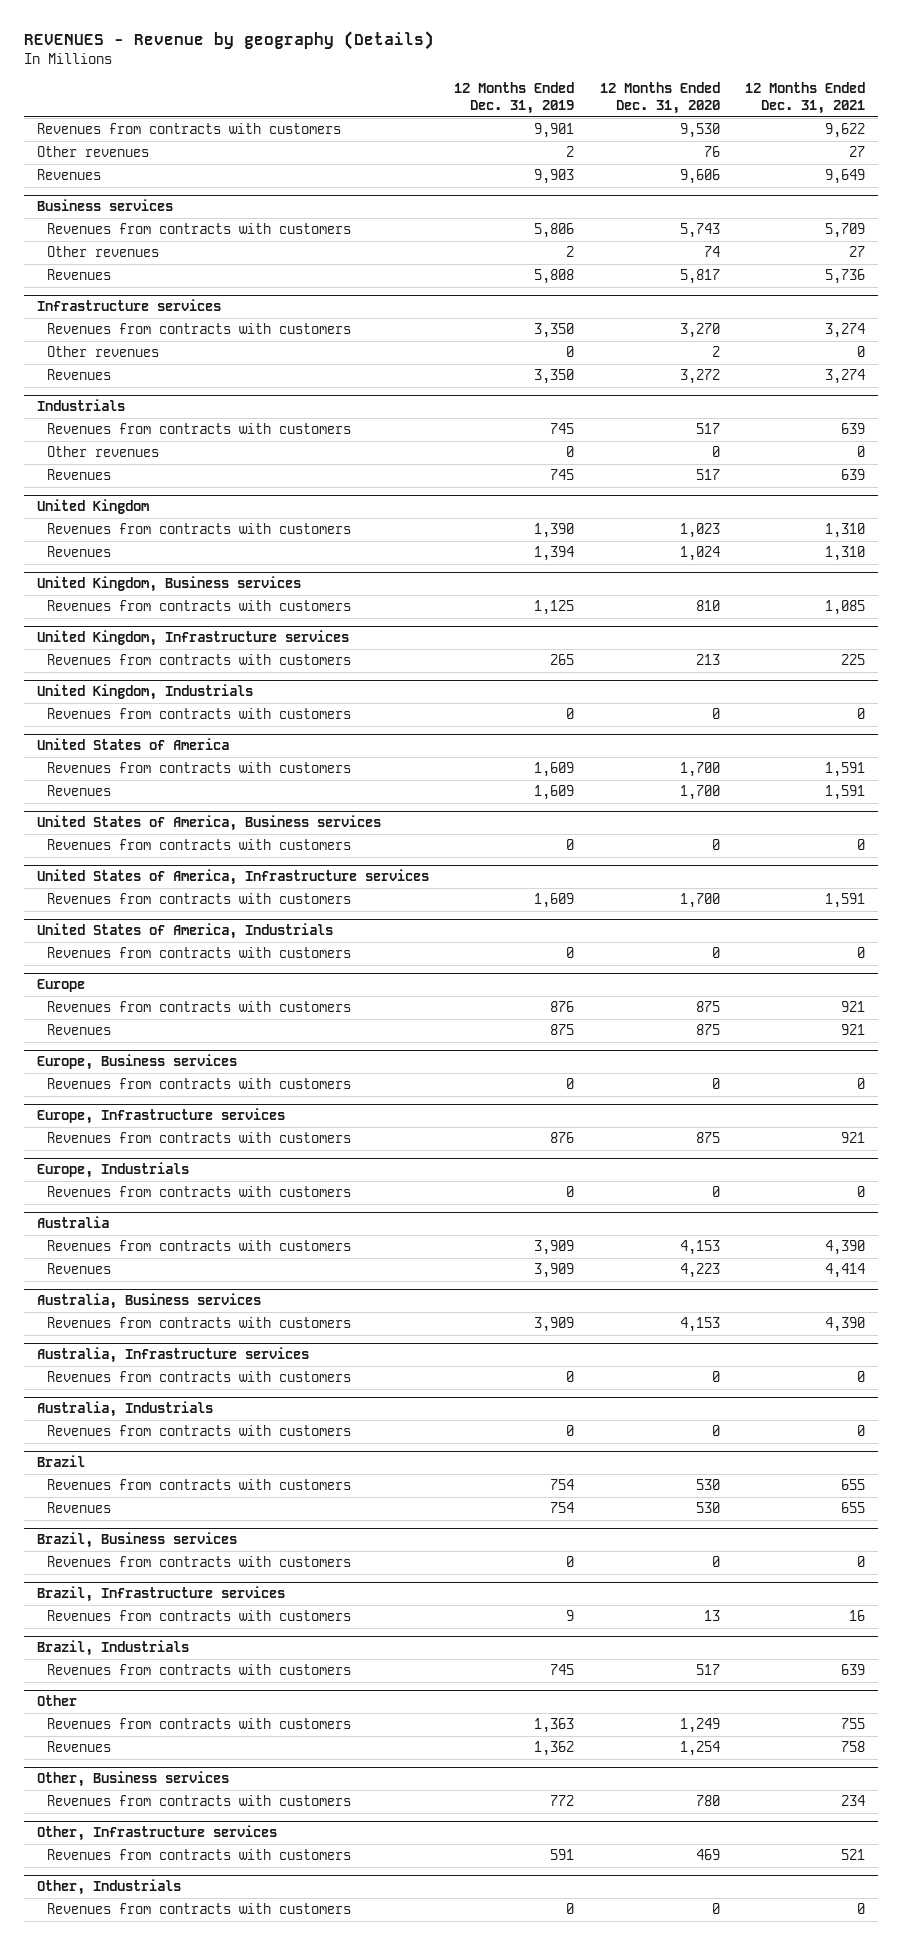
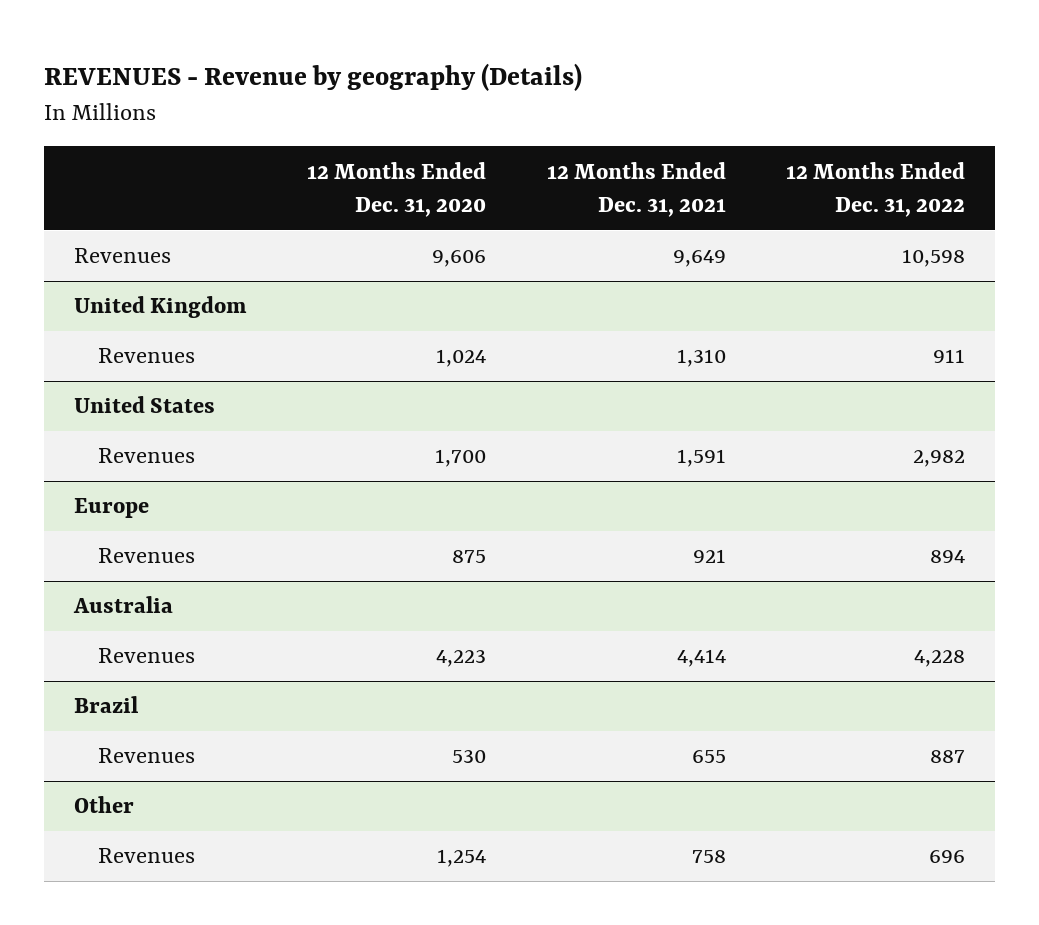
- | 12 Months Ended Dec. 31, 2019 | 12 Months Ended Dec. 31, 2020 | 12 Months Ended Dec. 31, 2021
+ | 12 Months Ended Dec. 31, 2020 | 12 Months Ended Dec. 31, 2021 | 12 Months Ended Dec. 31, 2022
- Revenues from contracts with customers | 9,901 | 9,530 | 9,622
- Other revenues | 2 | 76 | 27
- Business services
- Revenues from contracts with customers | 5,806 | 5,743 | 5,709
- Other revenues | 2 | 74 | 27
- Revenues | 5,808 | 5,817 | 5,736
- Infrastructure services
- Revenues from contracts with customers | 3,350 | 3,270 | 3,274
- Other revenues | 0 | 2 | 0
- Revenues | 3,350 | 3,272 | 3,274
- Industrials
- Revenues from contracts with customers | 745 | 517 | 639
- Other revenues | 0 | 0 | 0
- Revenues | 745 | 517 | 639
@ United Kingdom
- Revenues from contracts with customers | 1,390 | 1,023 | 1,310
- United Kingdom, Business services
- Revenues from contracts with customers | 1,125 | 810 | 1,085
- United Kingdom, Infrastructure services
- Revenues from contracts with customers | 265 | 213 | 225
- United Kingdom, Industrials
- Revenues from contracts with customers | 0 | 0 | 0
- United States of America
- Revenues from contracts with customers | 1,609 | 1,700 | 1,591
+ United States
- United States of America, Business services
- Revenues from contracts with customers | 0 | 0 | 0
- United States of America, Infrastructure services
- Revenues from contracts with customers | 1,609 | 1,700 | 1,591
- United States of America, Industrials
- Revenues from contracts with customers | 0 | 0 | 0
@ Europe
- Revenues from contracts with customers | 876 | 875 | 921
- Europe, Business services
- Revenues from contracts with customers | 0 | 0 | 0
- Europe, Infrastructure services
- Revenues from contracts with customers | 876 | 875 | 921
- Europe, Industrials
- Revenues from contracts with customers | 0 | 0 | 0
@ Australia
- Revenues from contracts with customers | 3,909 | 4,153 | 4,390
- Australia, Business services
- Revenues from contracts with customers | 3,909 | 4,153 | 4,390
- Australia, Infrastructure services
- Revenues from contracts with customers | 0 | 0 | 0
- Australia, Industrials
- Revenues from contracts with customers | 0 | 0 | 0
@ Brazil
- Revenues from contracts with customers | 754 | 530 | 655
- Brazil, Business services
- Revenues from contracts with customers | 0 | 0 | 0
- Brazil, Infrastructure services
- Revenues from contracts with customers | 9 | 13 | 16
- Brazil, Industrials
- Revenues from contracts with customers | 745 | 517 | 639
@ Other
- Revenues from contracts with customers | 1,363 | 1,249 | 755
- Other, Business services
- Revenues from contracts with customers | 772 | 780 | 234
- Other, Infrastructure services
- Revenues from contracts with customers | 591 | 469 | 521
- Other, Industrials
- Revenues from contracts with customers | 0 | 0 | 0

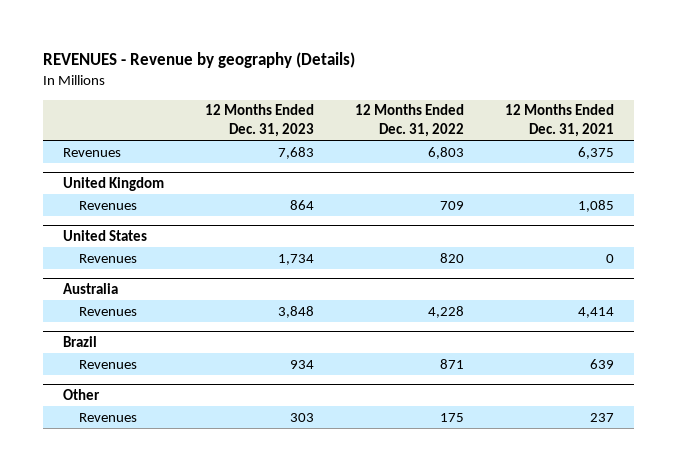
- | 12 Months Ended Dec. 31, 2020 | 12 Months Ended Dec. 31, 2021 | 12 Months Ended Dec. 31, 2022
+ | 12 Months Ended Dec. 31, 2023 | 12 Months Ended Dec. 31, 2022 | 12 Months Ended Dec. 31, 2021
- Revenues | 9,606 | 9,649 | 10,598
+ Revenues | 7,683 | 6,803 | 6,375
@ United Kingdom
- Revenues | 1,024 | 1,310 | 911
+ Revenues | 864 | 709 | 1,085
@ United States
- Revenues | 1,700 | 1,591 | 2,982
- Europe
- Revenues | 875 | 921 | 894
@ United States
+ Revenues | 1,734 | 820 | 0
@ Brazil
- Revenues | 530 | 655 | 887
+ Revenues | 934 | 871 | 639
@ Other
- Revenues | 1,254 | 758 | 696
+ Revenues | 303 | 175 | 237

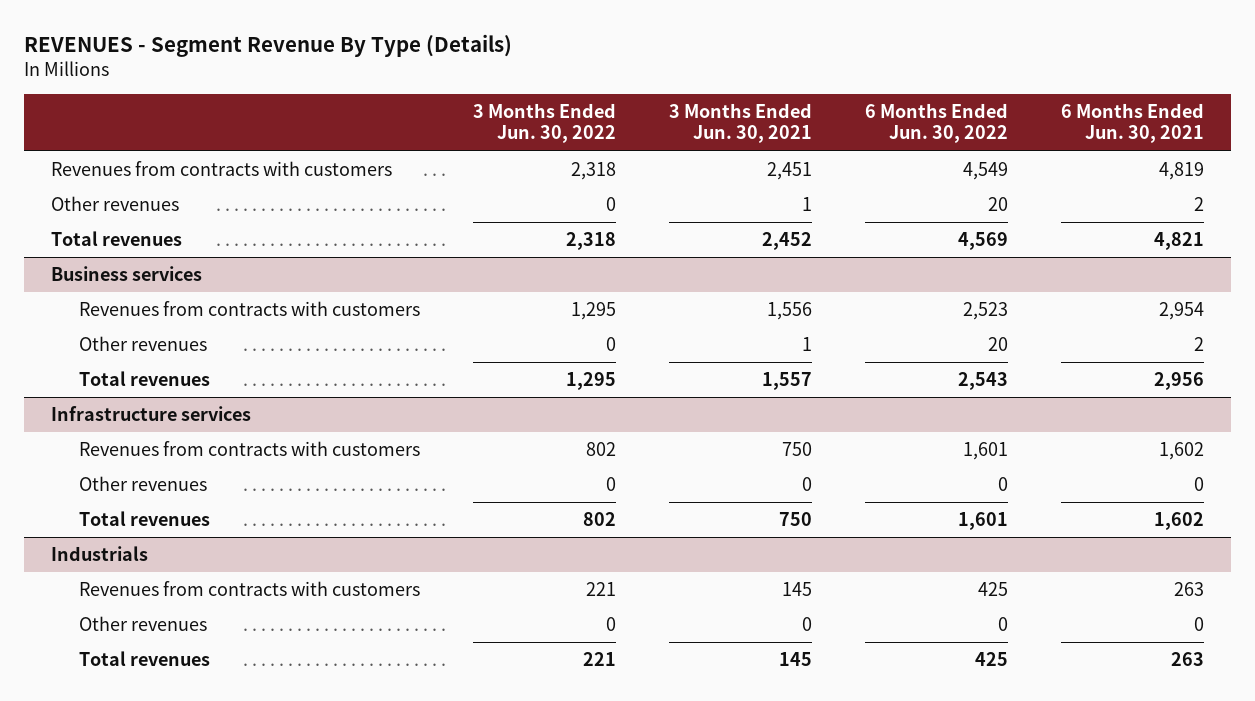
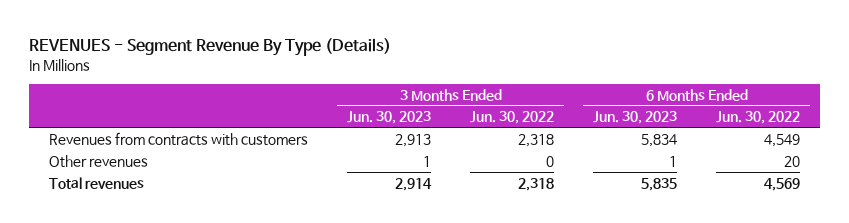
- | 3 Months Ended Jun. 30, 2022 | 3 Months Ended Jun. 30, 2021 | 6 Months Ended Jun. 30, 2022 | 6 Months Ended Jun. 30, 2021
+ | 3 Months Ended Jun. 30, 2023 | 3 Months Ended Jun. 30, 2022 | 6 Months Ended Jun. 30, 2023 | 6 Months Ended Jun. 30, 2022
- Business services
- Revenues from contracts with customers | 1,295 | 1,556 | 2,523 | 2,954
- Other revenues | 0 | 1 | 20 | 2
- Total revenues | 1,295 | 1,557 | 2,543 | 2,956
- Infrastructure services
- Revenues from contracts with customers | 802 | 750 | 1,601 | 1,602
- Other revenues | 0 | 0 | 0 | 0
- Total revenues | 802 | 750 | 1,601 | 1,602
- Industrials
- Revenues from contracts with customers | 221 | 145 | 425 | 263
- Other revenues | 0 | 0 | 0 | 0
- Total revenues | 221 | 145 | 425 | 263

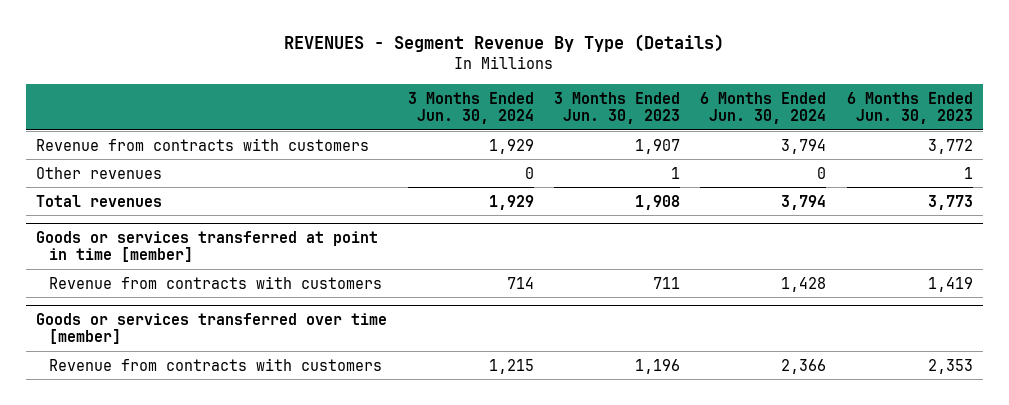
- | 3 Months Ended Jun. 30, 2023 | 3 Months Ended Jun. 30, 2022 | 6 Months Ended Jun. 30, 2023 | 6 Months Ended Jun. 30, 2022
+ | 3 Months Ended Jun. 30, 2024 | 3 Months Ended Jun. 30, 2023 | 6 Months Ended Jun. 30, 2024 | 6 Months Ended Jun. 30, 2023
- Revenues from contracts with customers | 2,913 | 2,318 | 5,834 | 4,549
+ Revenue from contracts with customers | 1,929 | 1,907 | 3,794 | 3,772
- Total revenues | 2,914 | 2,318 | 5,835 | 4,569
+ Total revenues | 1,929 | 1,908 | 3,794 | 3,773
+ Goods or services transferred at point in time [member]
+ Revenue from contracts with customers | 714 | 711 | 1,428 | 1,419
+ Goods or services transferred over time [member]
+ Revenue from contracts with customers | 1,215 | 1,196 | 2,366 | 2,353

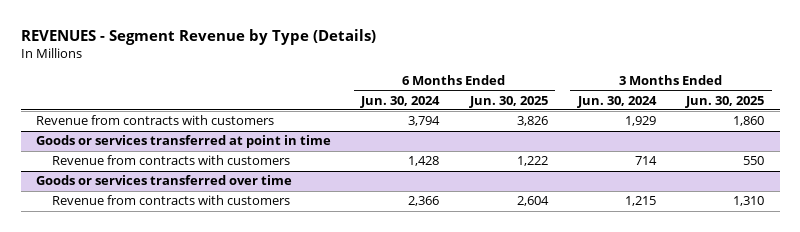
- REVENUES - Segment Revenue By Type (Details)
+ REVENUES - Segment Revenue by Type (Details)
- | 3 Months Ended Jun. 30, 2024 | 3 Months Ended Jun. 30, 2023 | 6 Months Ended Jun. 30, 2024 | 6 Months Ended Jun. 30, 2023
+ | 6 Months Ended Jun. 30, 2024 | 6 Months Ended Jun. 30, 2025 | 3 Months Ended Jun. 30, 2024 | 3 Months Ended Jun. 30, 2025
- Other revenues | 0 | 1 | 0 | 1
- Total revenues | 1,929 | 1,908 | 3,794 | 3,773
- Goods or services transferred at point in time [member]
+ Goods or services transferred at point in time
- Goods or services transferred over time [member]
+ Goods or services transferred over time

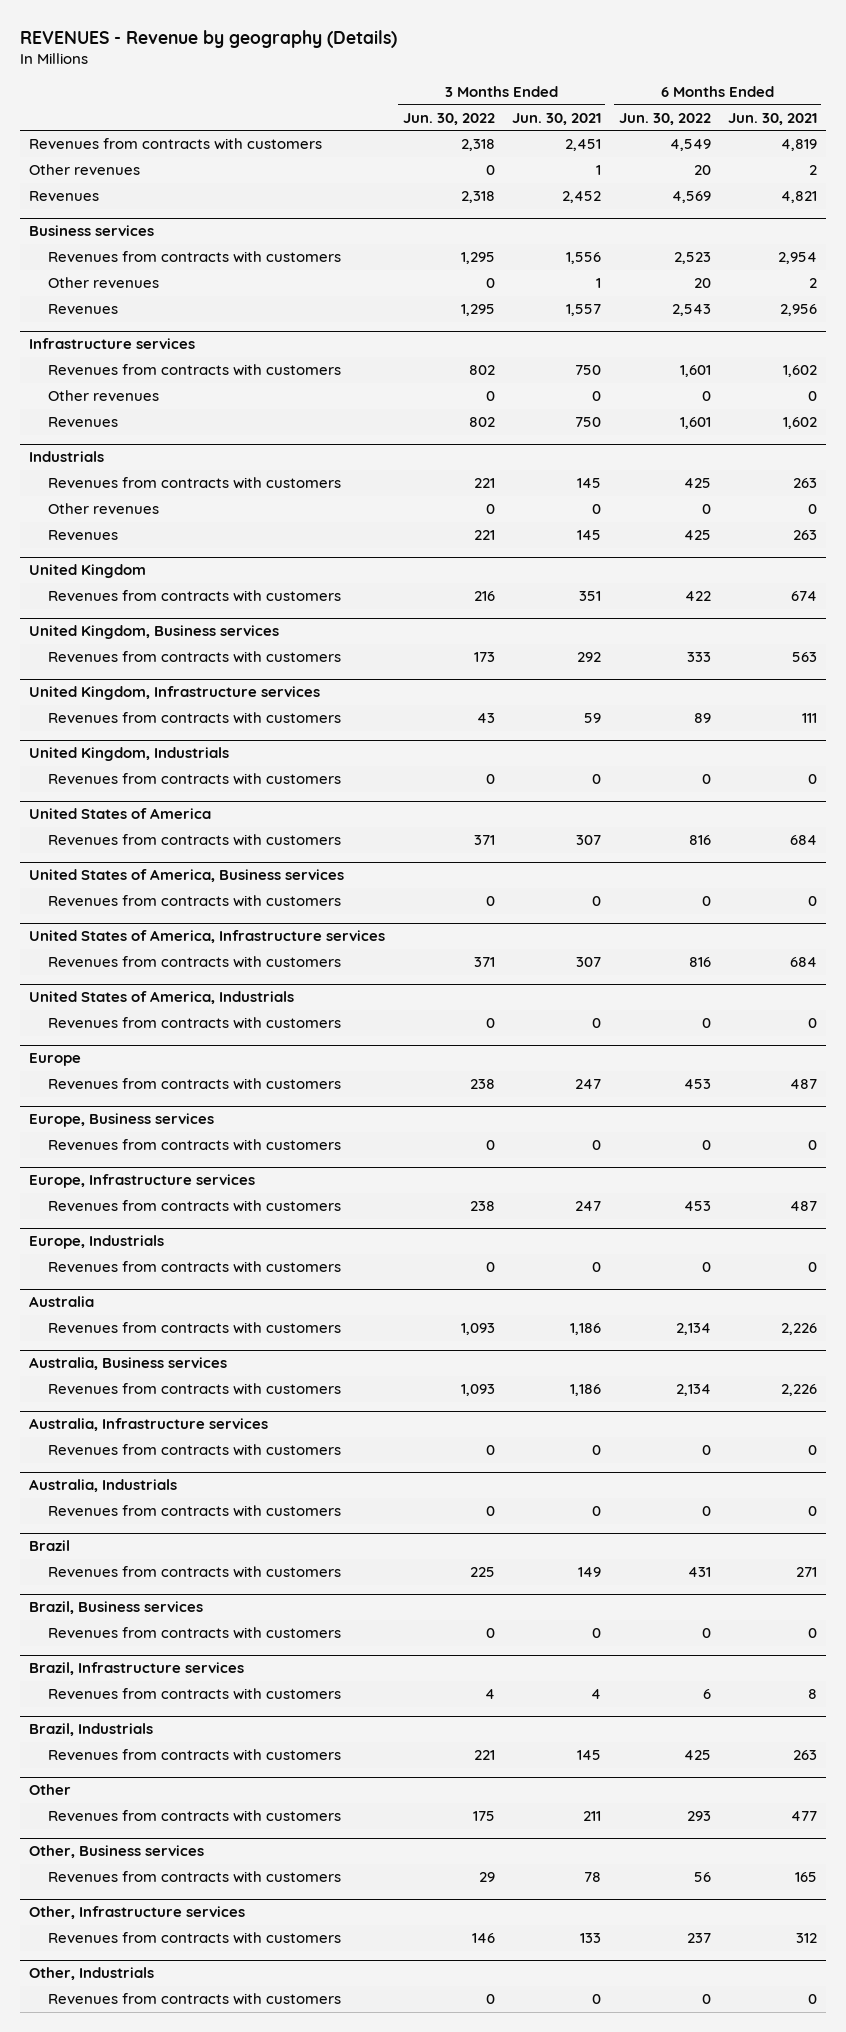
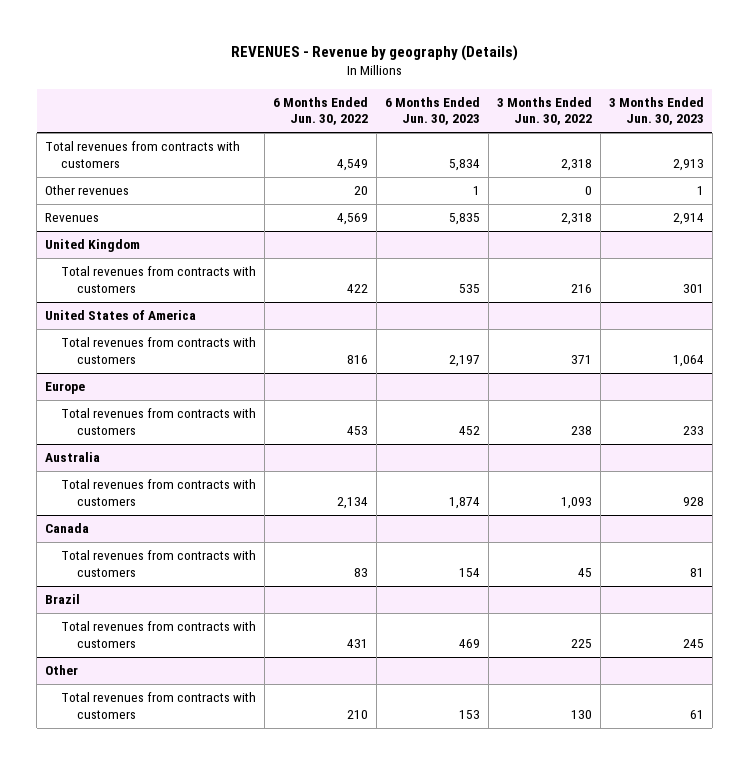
- | 3 Months Ended Jun. 30, 2022 | 3 Months Ended Jun. 30, 2021 | 6 Months Ended Jun. 30, 2022 | 6 Months Ended Jun. 30, 2021
+ | 6 Months Ended Jun. 30, 2022 | 6 Months Ended Jun. 30, 2023 | 3 Months Ended Jun. 30, 2022 | 3 Months Ended Jun. 30, 2023
- Revenues from contracts with customers | 2,318 | 2,451 | 4,549 | 4,819
+ Total revenues from contracts with customers | 4,549 | 5,834 | 2,318 | 2,913
- Business services
- Revenues from contracts with customers | 1,295 | 1,556 | 2,523 | 2,954
- Other revenues | 0 | 1 | 20 | 2
- Revenues | 1,295 | 1,557 | 2,543 | 2,956
- Infrastructure services
- Revenues from contracts with customers | 802 | 750 | 1,601 | 1,602
- Other revenues | 0 | 0 | 0 | 0
- Revenues | 802 | 750 | 1,601 | 1,602
- Industrials
- Revenues from contracts with customers | 221 | 145 | 425 | 263
- Other revenues | 0 | 0 | 0 | 0
- Revenues | 221 | 145 | 425 | 263
@ United Kingdom
- Revenues from contracts with customers | 216 | 351 | 422 | 674
- United Kingdom, Business services
- Revenues from contracts with customers | 173 | 292 | 333 | 563
- United Kingdom, Infrastructure services
- Revenues from contracts with customers | 43 | 59 | 89 | 111
- United Kingdom, Industrials
- Revenues from contracts with customers | 0 | 0 | 0 | 0
@ United Kingdom
+ Total revenues from contracts with customers | 422 | 535 | 216 | 301
@ United States of America
- Revenues from contracts with customers | 371 | 307 | 816 | 684
- United States of America, Business services
- Revenues from contracts with customers | 0 | 0 | 0 | 0
- United States of America, Infrastructure services
- Revenues from contracts with customers | 371 | 307 | 816 | 684
- United States of America, Industrials
- Revenues from contracts with customers | 0 | 0 | 0 | 0
@ United States of America
+ Total revenues from contracts with customers | 816 | 2,197 | 371 | 1,064
@ Europe
- Revenues from contracts with customers | 238 | 247 | 453 | 487
- Europe, Business services
- Revenues from contracts with customers | 0 | 0 | 0 | 0
- Europe, Infrastructure services
- Revenues from contracts with customers | 238 | 247 | 453 | 487
- Europe, Industrials
- Revenues from contracts with customers | 0 | 0 | 0 | 0
@ Europe
+ Total revenues from contracts with customers | 453 | 452 | 238 | 233
@ Australia
- Revenues from contracts with customers | 1,093 | 1,186 | 2,134 | 2,226
- Australia, Business services
- Revenues from contracts with customers | 1,093 | 1,186 | 2,134 | 2,226
- Australia, Infrastructure services
- Revenues from contracts with customers | 0 | 0 | 0 | 0
- Australia, Industrials
- Revenues from contracts with customers | 0 | 0 | 0 | 0
@ Australia
+ Total revenues from contracts with customers | 2,134 | 1,874 | 1,093 | 928
+ Canada
+ Total revenues from contracts with customers | 83 | 154 | 45 | 81
@ Brazil
- Revenues from contracts with customers | 225 | 149 | 431 | 271
- Brazil, Business services
- Revenues from contracts with customers | 0 | 0 | 0 | 0
- Brazil, Infrastructure services
- Revenues from contracts with customers | 4 | 4 | 6 | 8
- Brazil, Industrials
- Revenues from contracts with customers | 221 | 145 | 425 | 263
@ Brazil
+ Total revenues from contracts with customers | 431 | 469 | 225 | 245
@ Other
- Revenues from contracts with customers | 175 | 211 | 293 | 477
- Other, Business services
- Revenues from contracts with customers | 29 | 78 | 56 | 165
- Other, Infrastructure services
- Revenues from contracts with customers | 146 | 133 | 237 | 312
- Other, Industrials
- Revenues from contracts with customers | 0 | 0 | 0 | 0
@ Other
+ Total revenues from contracts with customers | 210 | 153 | 130 | 61

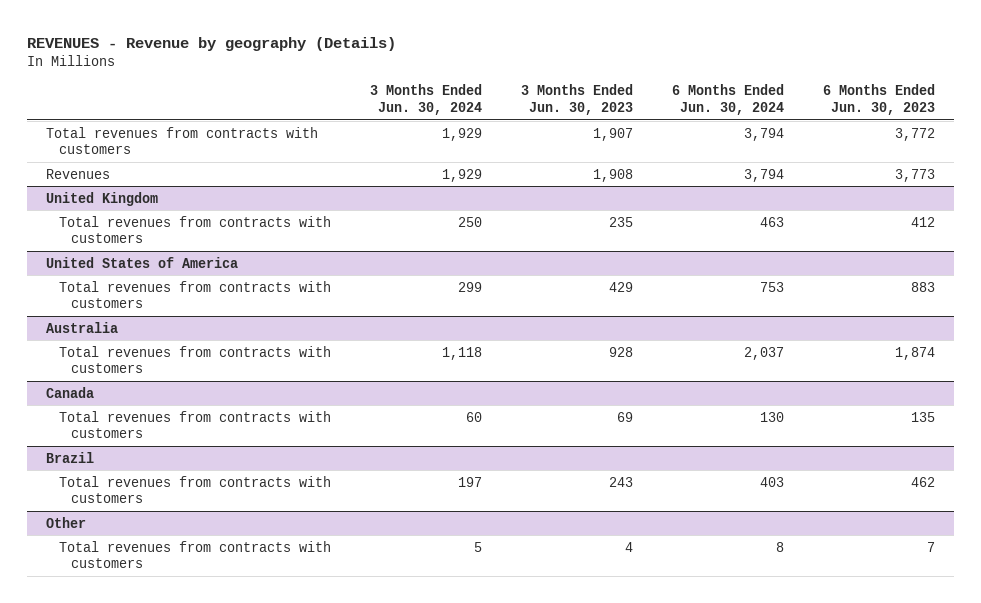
- | 6 Months Ended Jun. 30, 2022 | 6 Months Ended Jun. 30, 2023 | 3 Months Ended Jun. 30, 2022 | 3 Months Ended Jun. 30, 2023
+ | 3 Months Ended Jun. 30, 2024 | 3 Months Ended Jun. 30, 2023 | 6 Months Ended Jun. 30, 2024 | 6 Months Ended Jun. 30, 2023
- Total revenues from contracts with customers | 4,549 | 5,834 | 2,318 | 2,913
- Other revenues | 20 | 1 | 0 | 1
- Revenues | 4,569 | 5,835 | 2,318 | 2,914
+ Total revenues from contracts with customers | 1,929 | 1,907 | 3,794 | 3,772
+ Revenues | 1,929 | 1,908 | 3,794 | 3,773
@ United Kingdom
- Total revenues from contracts with customers | 422 | 535 | 216 | 301
+ Total revenues from contracts with customers | 250 | 235 | 463 | 412
@ United States of America
- Total revenues from contracts with customers | 816 | 2,197 | 371 | 1,064
- Europe
- Total revenues from contracts with customers | 453 | 452 | 238 | 233
@ United States of America
+ Total revenues from contracts with customers | 299 | 429 | 753 | 883
@ Canada
- Total revenues from contracts with customers | 83 | 154 | 45 | 81
+ Total revenues from contracts with customers | 60 | 69 | 130 | 135
@ Brazil
- Total revenues from contracts with customers | 431 | 469 | 225 | 245
+ Total revenues from contracts with customers | 197 | 243 | 403 | 462
@ Other
- Total revenues from contracts with customers | 210 | 153 | 130 | 61
+ Total revenues from contracts with customers | 5 | 4 | 8 | 7

